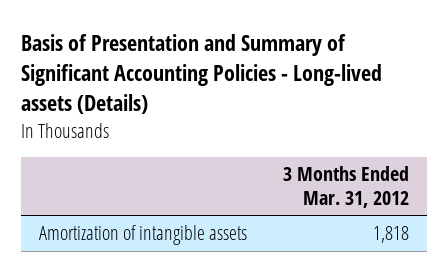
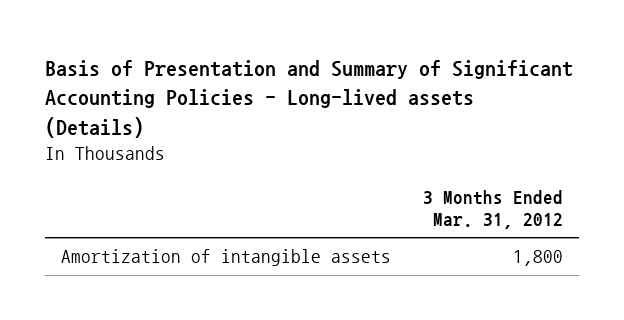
- Amortization of intangible assets | 1,818
+ Amortization of intangible assets | 1,800

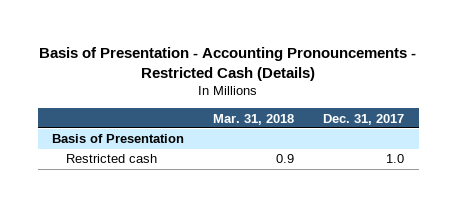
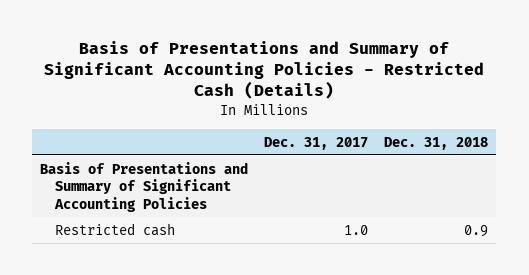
- Basis of Presentation - Accounting Pronouncements - Restricted Cash (Details)
+ Basis of Presentations and Summary of Significant Accounting Policies - Restricted Cash (Details)
- | Mar. 31, 2018 | Dec. 31, 2017
+ | Dec. 31, 2017 | Dec. 31, 2018
- Basis of Presentation
+ Basis of Presentations and Summary of Significant Accounting Policies

